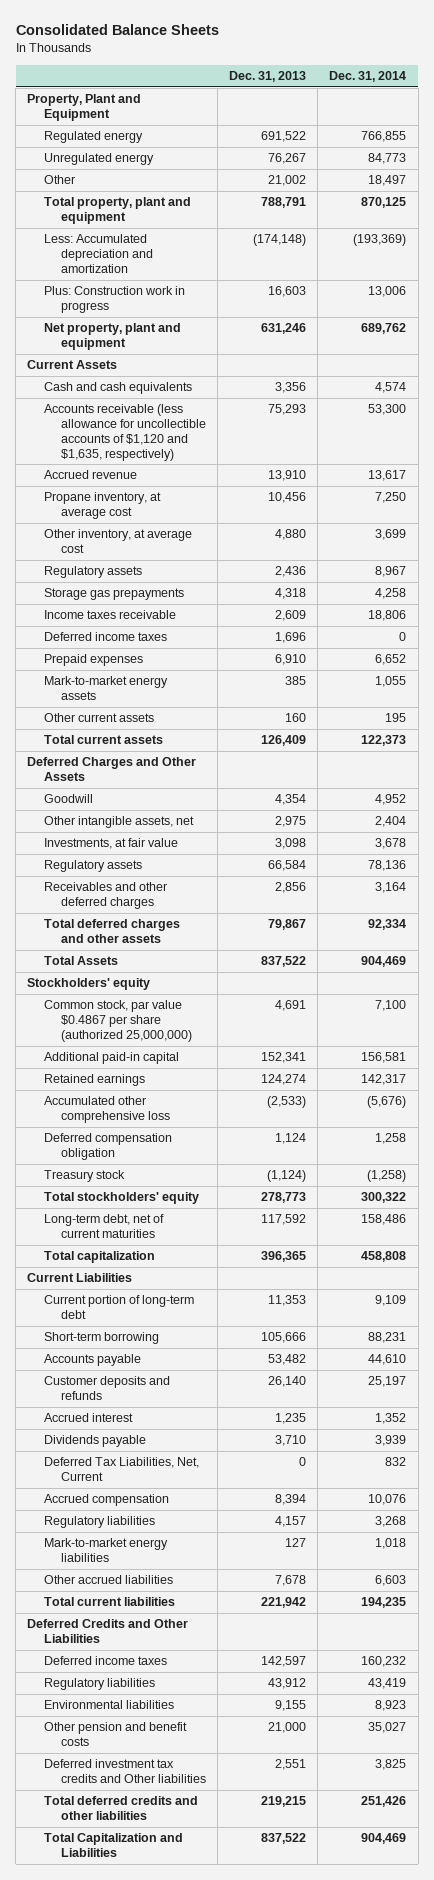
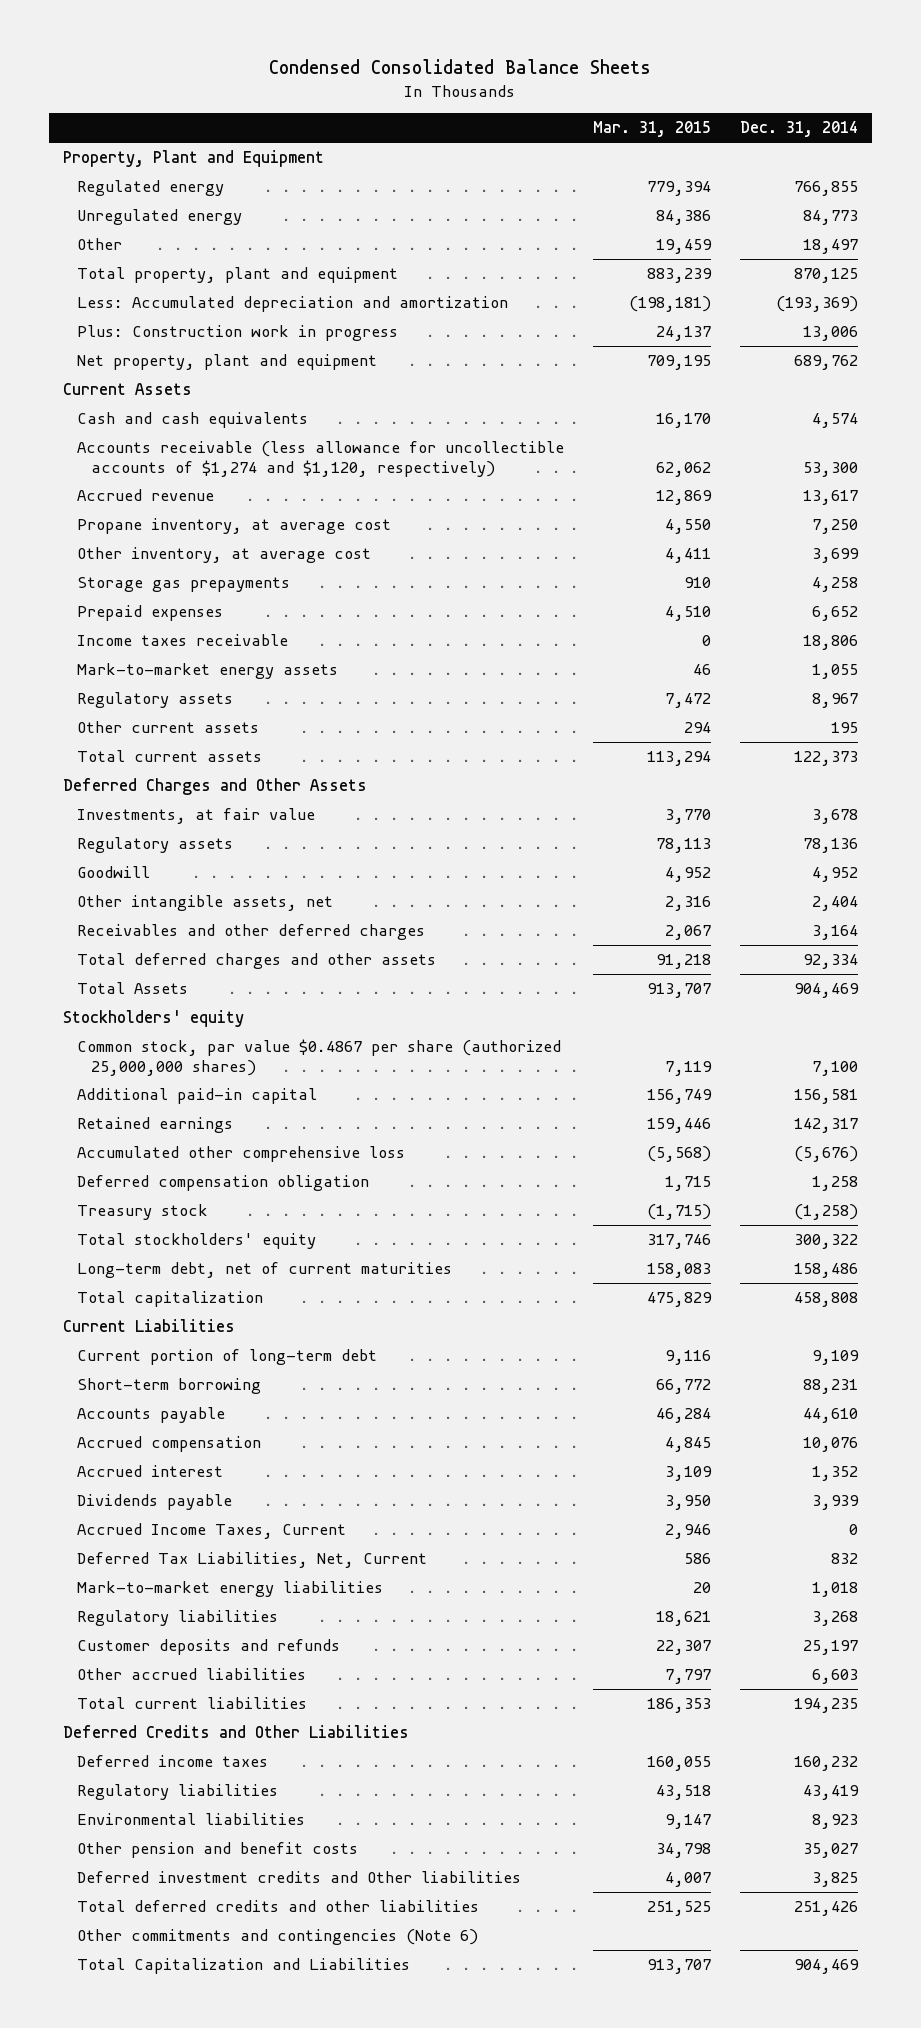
- Consolidated Balance Sheets
+ Condensed Consolidated Balance Sheets
- | Dec. 31, 2013 | Dec. 31, 2014
+ | Mar. 31, 2015 | Dec. 31, 2014
- Accounts receivable (less allowance for uncollectible accounts of $1,120 and $1,635, respectively) | 75,293 | 53,300
+ Accounts receivable (less allowance for uncollectible accounts of $1,274 and $1,120, respectively) | 62,062 | 53,300
- Deferred income taxes | 1,696 | 0
moved down: Income taxes receivable | 0 | 18,806
moved down: Regulatory assets | 7,472 | 8,967
moved down: Goodwill | 4,952 | 4,952
moved down: Other intangible assets, net | 2,316 | 2,404
- Common stock, par value $0.4867 per share (authorized 25,000,000) | 4,691 | 7,100
+ Common stock, par value $0.4867 per share (authorized 25,000,000 shares) | 7,119 | 7,100
moved up: Accrued compensation | 4,845 | 10,076
+ Accrued Income Taxes, Current | 2,946 | 0
moved down: Regulatory liabilities | 18,621 | 3,268
moved down: Customer deposits and refunds | 22,307 | 25,197
- Deferred investment tax credits and Other liabilities | 2,551 | 3,825
+ Deferred investment credits and Other liabilities | 4,007 | 3,825
+ Other commitments and contingencies (Note 6)

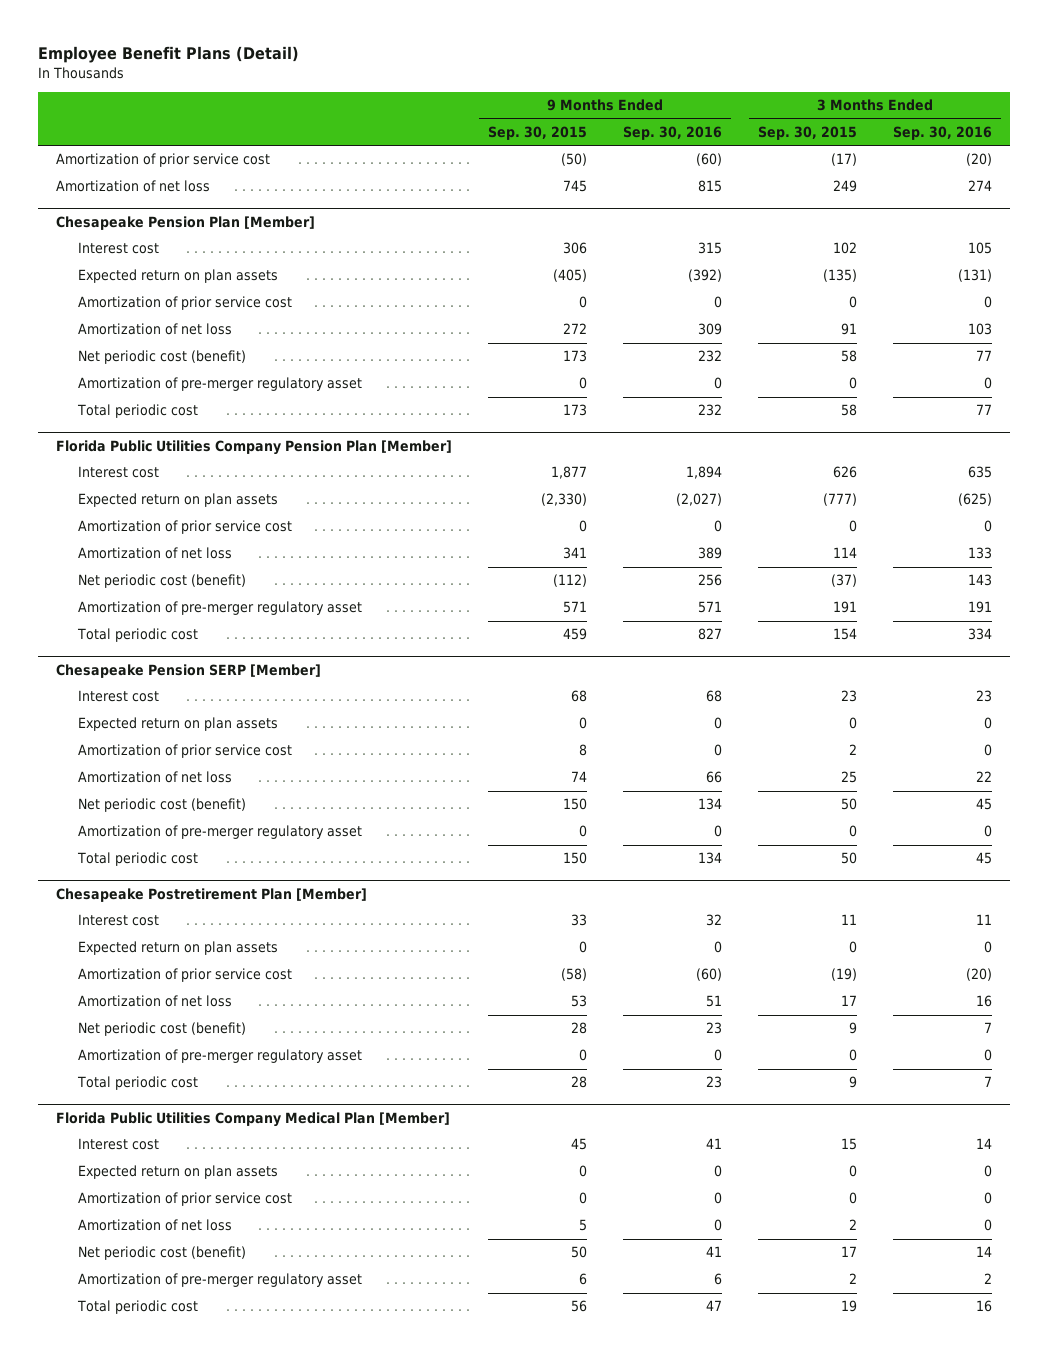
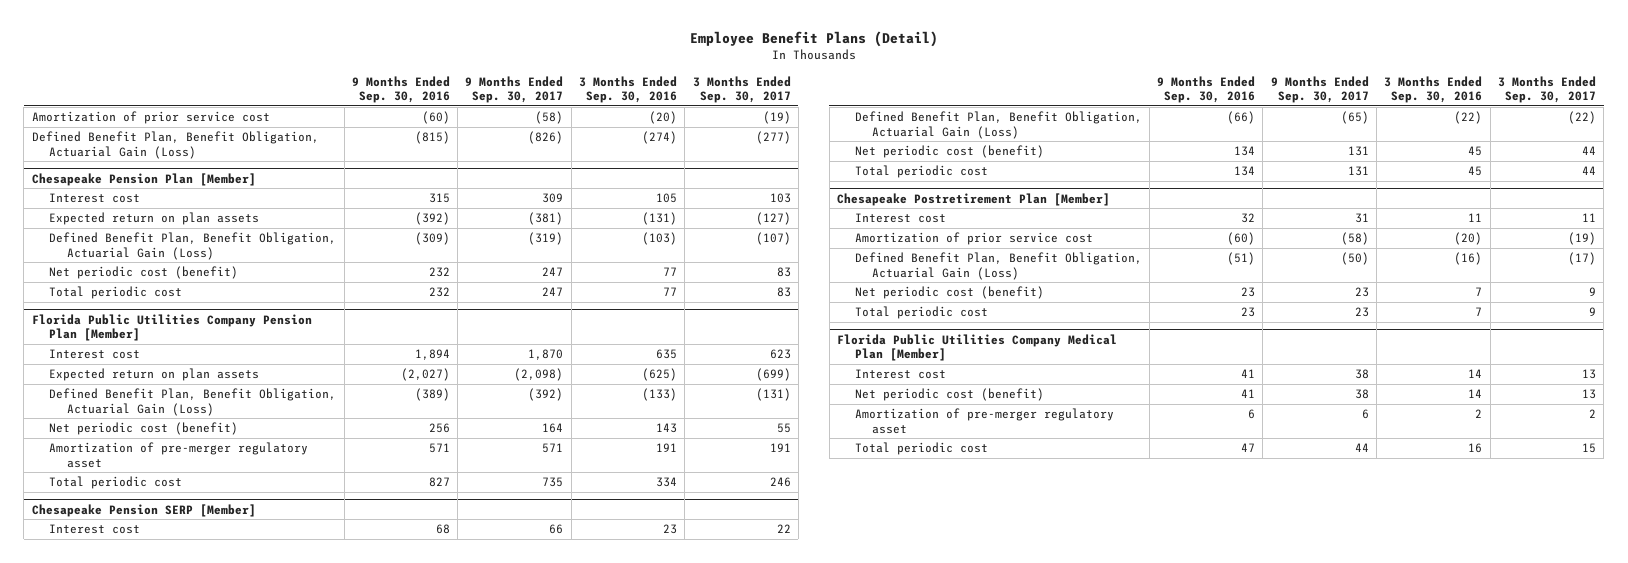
- | 9 Months Ended Sep. 30, 2015 | 9 Months Ended Sep. 30, 2016 | 3 Months Ended Sep. 30, 2015 | 3 Months Ended Sep. 30, 2016
+ | 9 Months Ended Sep. 30, 2016 | 9 Months Ended Sep. 30, 2017 | 3 Months Ended Sep. 30, 2016 | 3 Months Ended Sep. 30, 2017
- Amortization of net loss | 745 | 815 | 249 | 274
+ Defined Benefit Plan, Benefit Obligation, Actuarial Gain (Loss) | (815) | (826) | (274) | (277)
@ Chesapeake Pension Plan [Member]
- Amortization of prior service cost | 0 | 0 | 0 | 0
- Amortization of net loss | 272 | 309 | 91 | 103
+ Defined Benefit Plan, Benefit Obligation, Actuarial Gain (Loss) | (309) | (319) | (103) | (107)
- Amortization of pre-merger regulatory asset | 0 | 0 | 0 | 0
@ Florida Public Utilities Company Pension Plan [Member]
- Amortization of prior service cost | 0 | 0 | 0 | 0
- Amortization of net loss | 341 | 389 | 114 | 133
+ Defined Benefit Plan, Benefit Obligation, Actuarial Gain (Loss) | (389) | (392) | (133) | (131)
@ Chesapeake Pension SERP [Member]
- Expected return on plan assets | 0 | 0 | 0 | 0
- Amortization of prior service cost | 8 | 0 | 2 | 0
- Amortization of net loss | 74 | 66 | 25 | 22
+ Defined Benefit Plan, Benefit Obligation, Actuarial Gain (Loss) | (66) | (65) | (22) | (22)
- Amortization of pre-merger regulatory asset | 0 | 0 | 0 | 0
@ Chesapeake Postretirement Plan [Member]
- Expected return on plan assets | 0 | 0 | 0 | 0
- Amortization of net loss | 53 | 51 | 17 | 16
+ Defined Benefit Plan, Benefit Obligation, Actuarial Gain (Loss) | (51) | (50) | (16) | (17)
- Amortization of pre-merger regulatory asset | 0 | 0 | 0 | 0
@ Florida Public Utilities Company Medical Plan [Member]
- Expected return on plan assets | 0 | 0 | 0 | 0
- Amortization of prior service cost | 0 | 0 | 0 | 0
- Amortization of net loss | 5 | 0 | 2 | 0

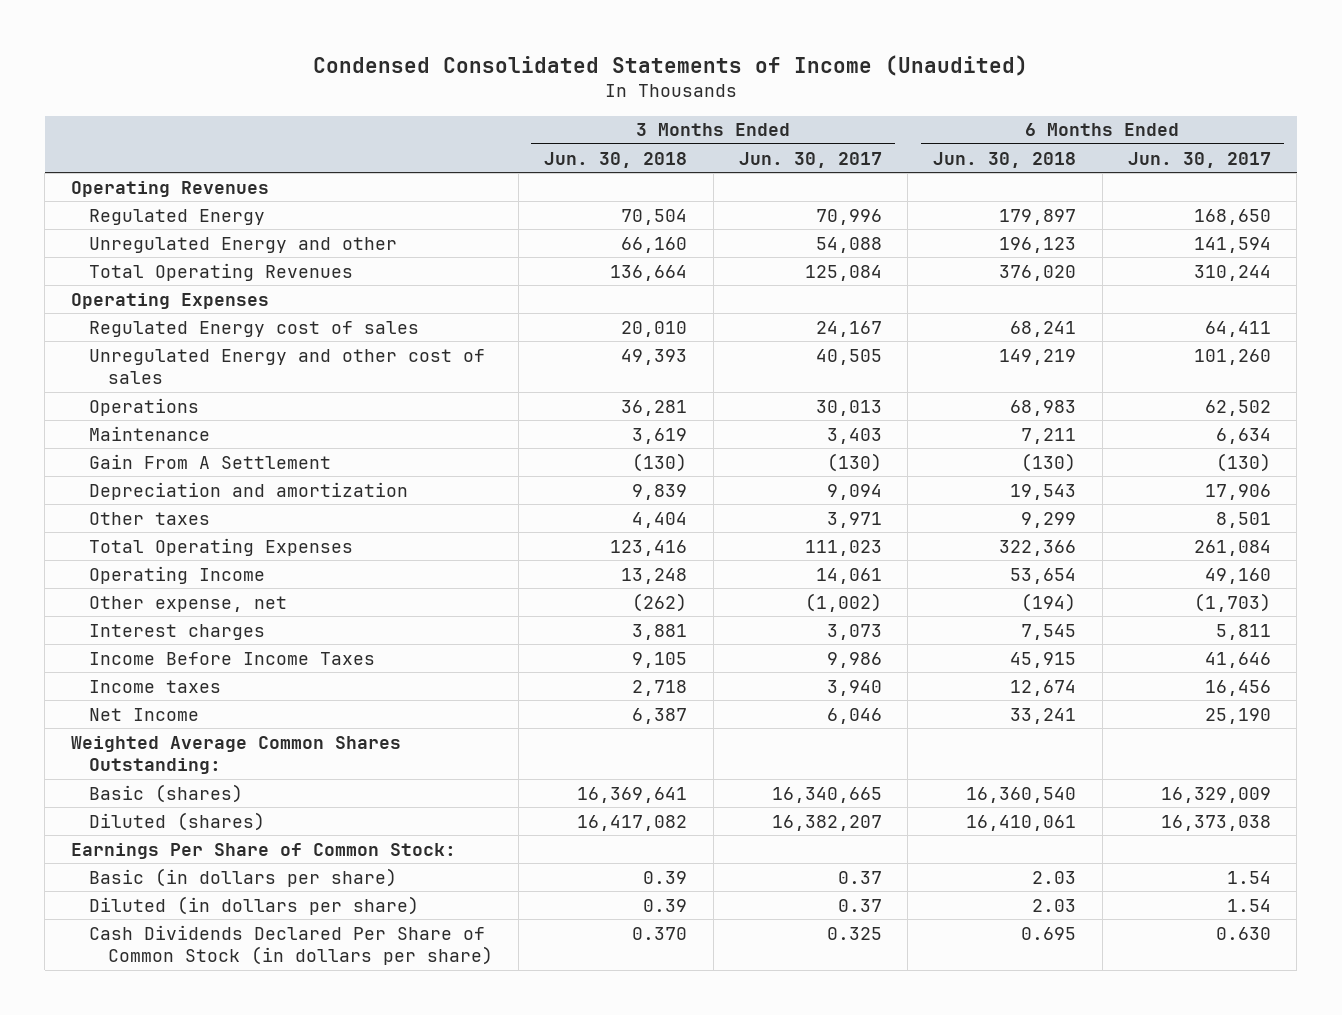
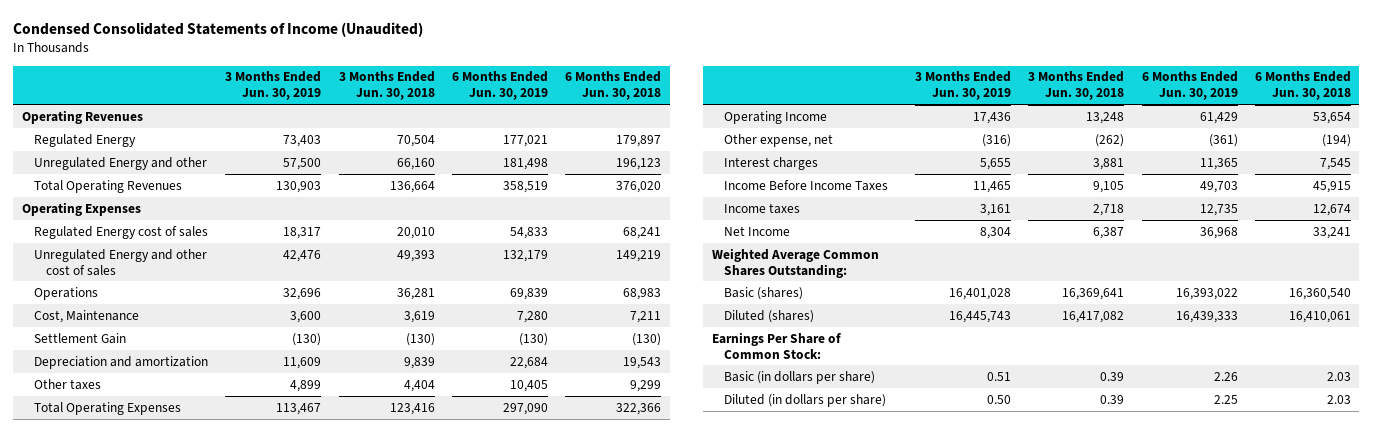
- | 3 Months Ended Jun. 30, 2018 | 3 Months Ended Jun. 30, 2017 | 6 Months Ended Jun. 30, 2018 | 6 Months Ended Jun. 30, 2017
+ | 3 Months Ended Jun. 30, 2019 | 3 Months Ended Jun. 30, 2018 | 6 Months Ended Jun. 30, 2019 | 6 Months Ended Jun. 30, 2018
- Maintenance | 3,619 | 3,403 | 7,211 | 6,634
- Gain From A Settlement | (130) | (130) | (130) | (130)
+ Cost, Maintenance | 3,600 | 3,619 | 7,280 | 7,211
+ Settlement Gain | (130) | (130) | (130) | (130)
- Cash Dividends Declared Per Share of Common Stock (in dollars per share) | 0.370 | 0.325 | 0.695 | 0.630

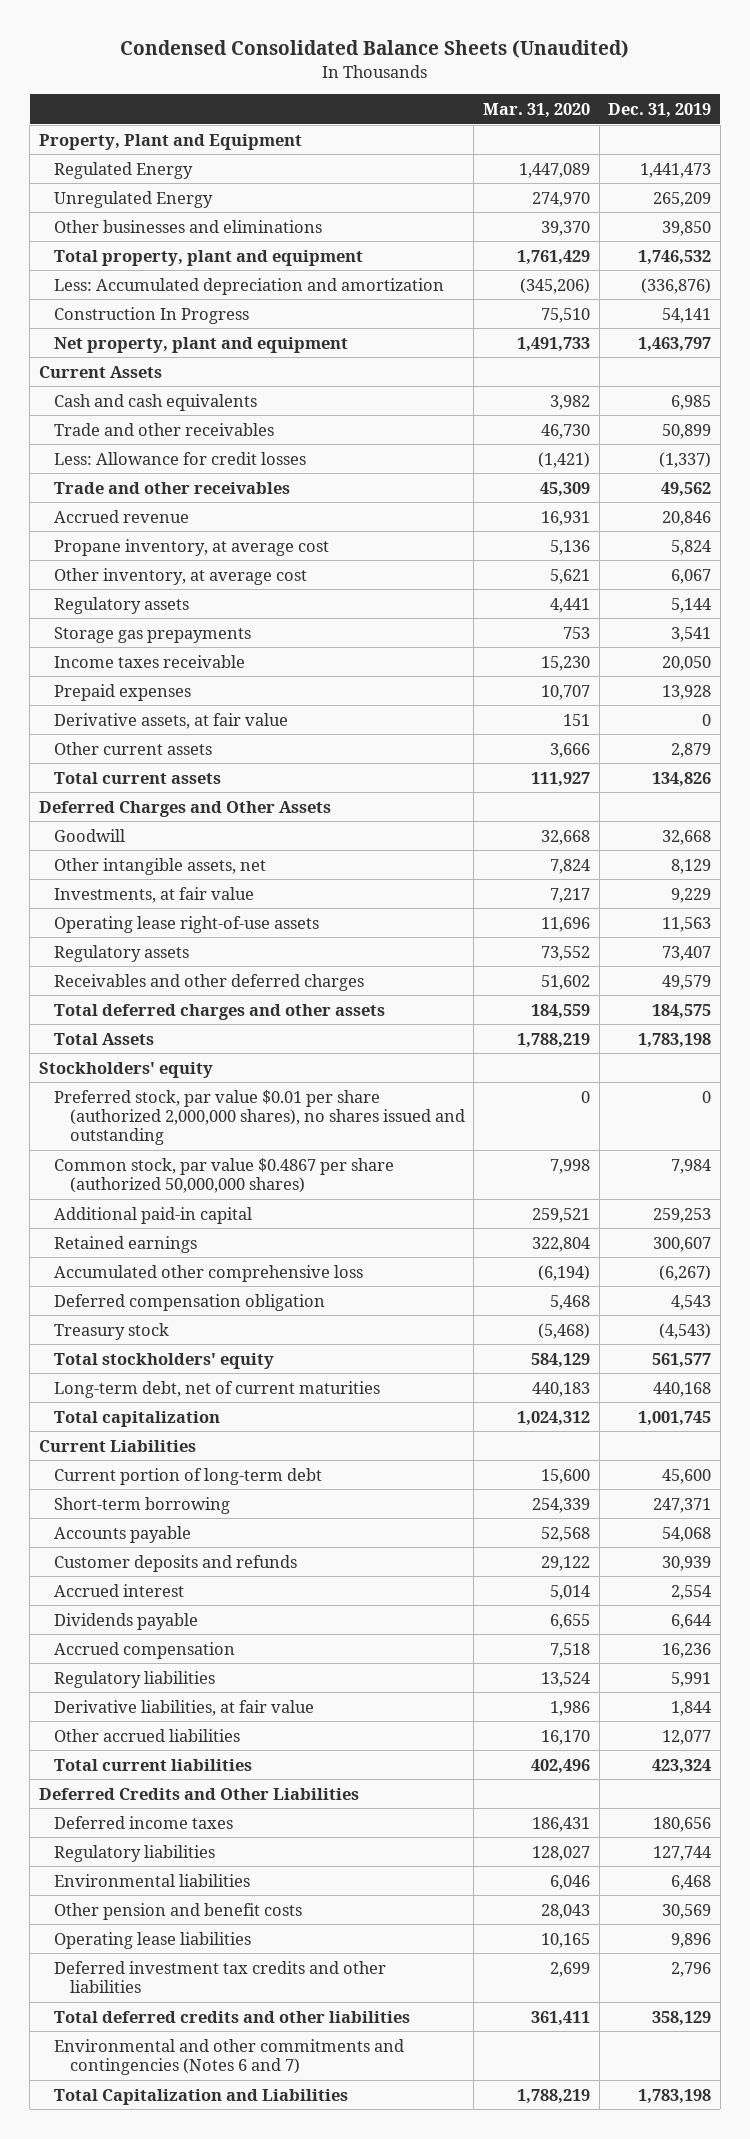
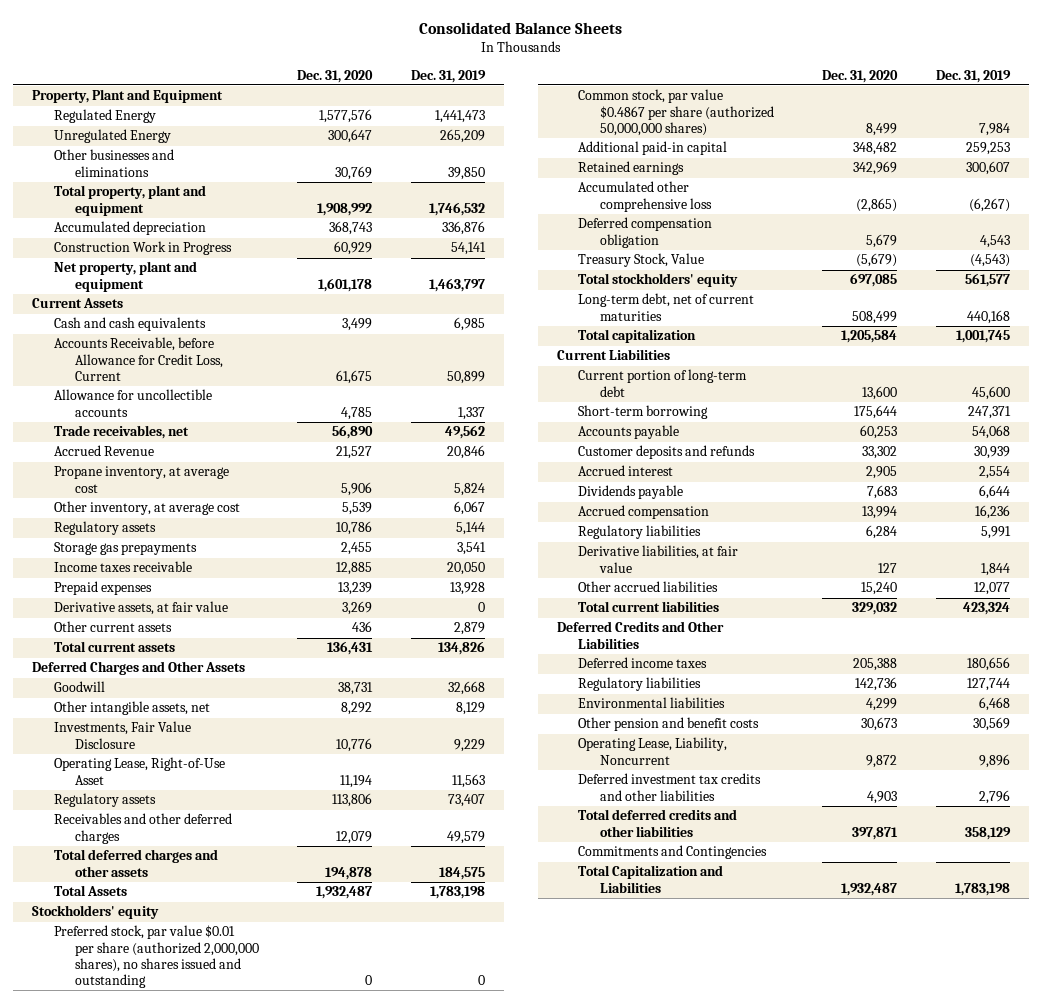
- Condensed Consolidated Balance Sheets (Unaudited)
+ Consolidated Balance Sheets
- | Mar. 31, 2020 | Dec. 31, 2019
+ | Dec. 31, 2020 | Dec. 31, 2019
- Less: Accumulated depreciation and amortization | (345,206) | (336,876)
- Construction In Progress | 75,510 | 54,141
+ Accumulated depreciation | 368,743 | 336,876
+ Construction Work in Progress | 60,929 | 54,141
- Trade and other receivables | 46,730 | 50,899
- Less: Allowance for credit losses | (1,421) | (1,337)
- Trade and other receivables | 45,309 | 49,562
- Accrued revenue | 16,931 | 20,846
+ Accounts Receivable, before Allowance for Credit Loss, Current | 61,675 | 50,899
+ Allowance for uncollectible accounts | 4,785 | 1,337
+ Trade receivables, net | 56,890 | 49,562
+ Accrued Revenue | 21,527 | 20,846
- Investments, at fair value | 7,217 | 9,229
- Operating lease right-of-use assets | 11,696 | 11,563
+ Investments, Fair Value Disclosure | 10,776 | 9,229
+ Operating Lease, Right-of-Use Asset | 11,194 | 11,563
- Treasury stock | (5,468) | (4,543)
+ Treasury Stock, Value | (5,679) | (4,543)
- Operating lease liabilities | 10,165 | 9,896
+ Operating Lease, Liability, Noncurrent | 9,872 | 9,896
- Environmental and other commitments and contingencies (Notes 6 and 7)
+ Commitments and Contingencies

